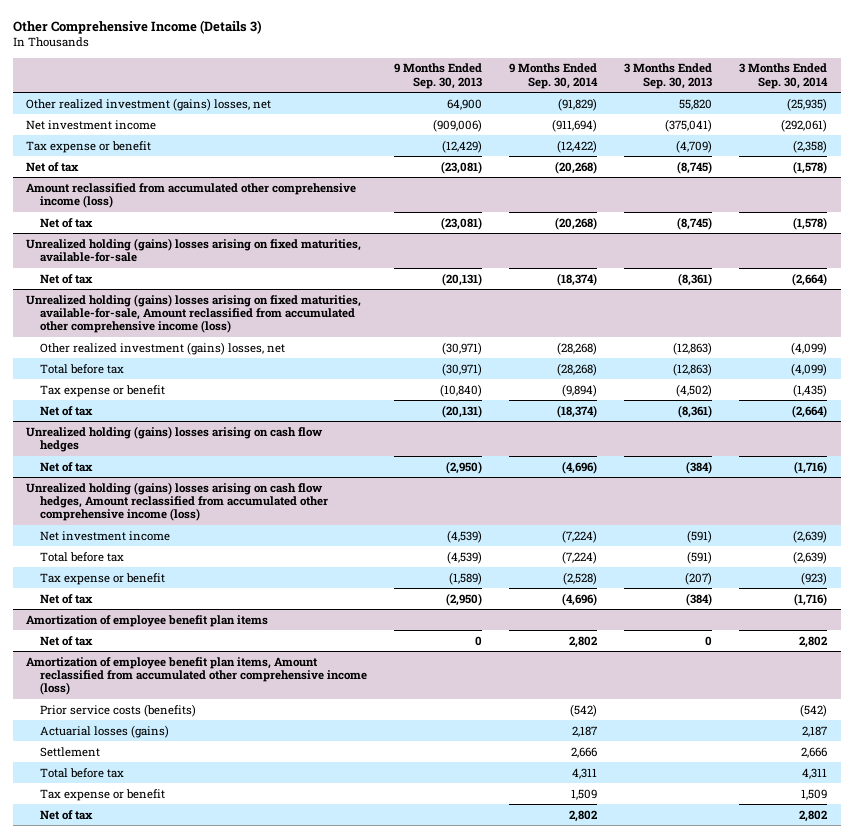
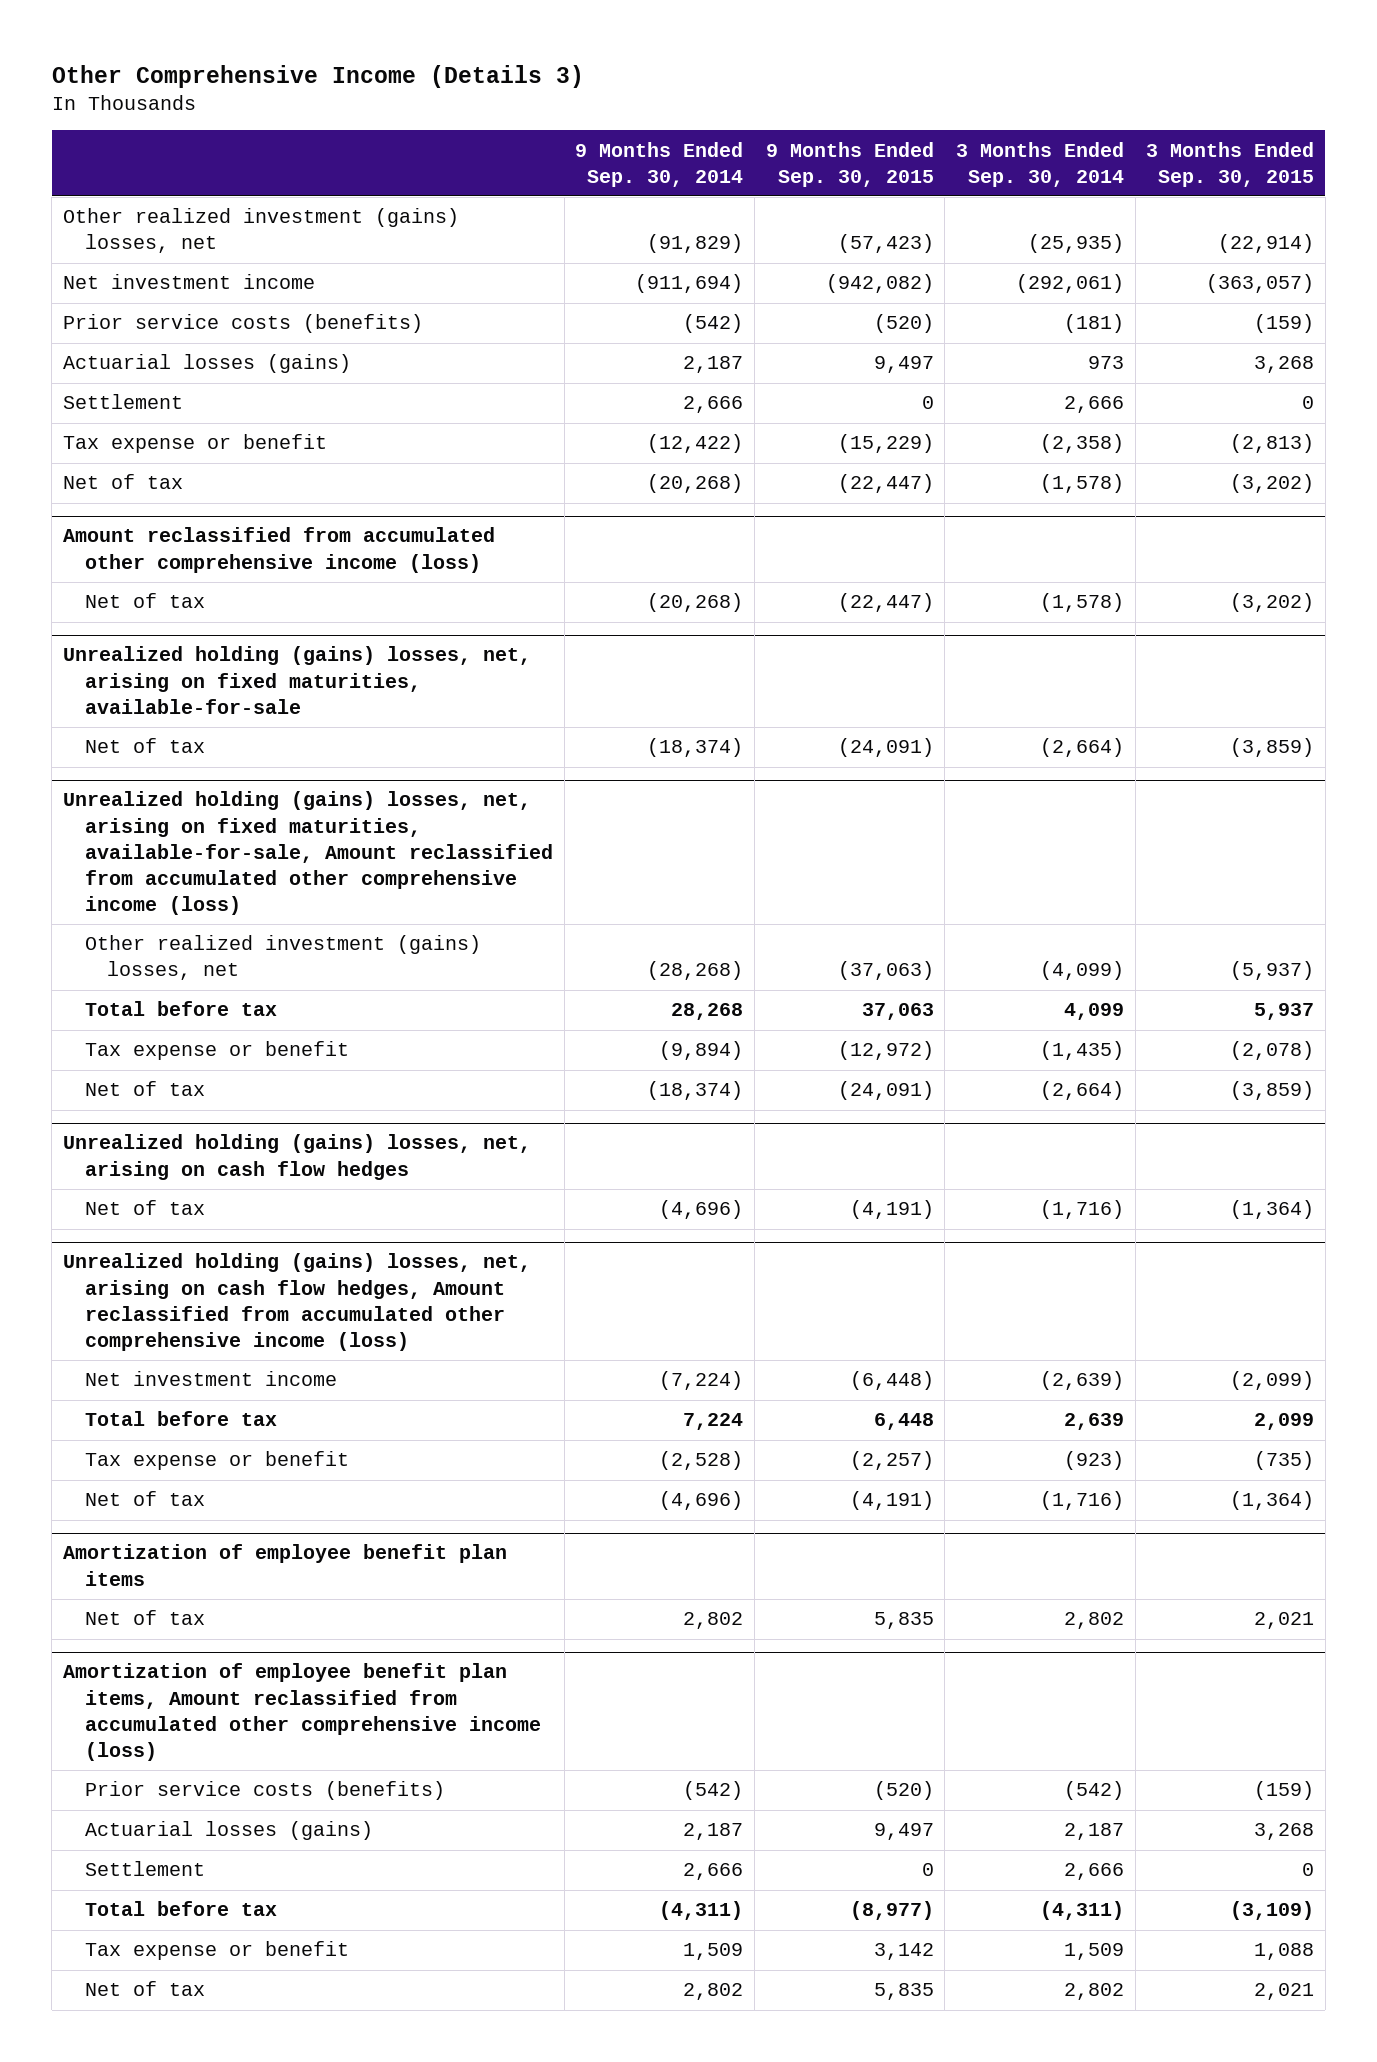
- | 9 Months Ended Sep. 30, 2013 | 9 Months Ended Sep. 30, 2014 | 3 Months Ended Sep. 30, 2013 | 3 Months Ended Sep. 30, 2014
+ | 9 Months Ended Sep. 30, 2014 | 9 Months Ended Sep. 30, 2015 | 3 Months Ended Sep. 30, 2014 | 3 Months Ended Sep. 30, 2015
+ Prior service costs (benefits) | (542) | (520) | (181) | (159)
+ Actuarial losses (gains) | 2,187 | 9,497 | 973 | 3,268
+ Settlement | 2,666 | 0 | 2,666 | 0
- Unrealized holding (gains) losses arising on fixed maturities, available-for-sale
+ Unrealized holding (gains) losses, net, arising on fixed maturities, available-for-sale
- Unrealized holding (gains) losses arising on fixed maturities, available-for-sale, Amount reclassified from accumulated other comprehensive income (loss)
+ Unrealized holding (gains) losses, net, arising on fixed maturities, available-for-sale, Amount reclassified from accumulated other comprehensive income (loss)
- Total before tax | (30,971) | (28,268) | (12,863) | (4,099)
+ Total before tax | 28,268 | 37,063 | 4,099 | 5,937
- Unrealized holding (gains) losses arising on cash flow hedges
+ Unrealized holding (gains) losses, net, arising on cash flow hedges
- Unrealized holding (gains) losses arising on cash flow hedges, Amount reclassified from accumulated other comprehensive income (loss)
+ Unrealized holding (gains) losses, net, arising on cash flow hedges, Amount reclassified from accumulated other comprehensive income (loss)
- Total before tax | (4,539) | (7,224) | (591) | (2,639)
+ Total before tax | 7,224 | 6,448 | 2,639 | 2,099
@ Amortization of employee benefit plan items, Amount reclassified from accumulated other comprehensive income (loss)
- Total before tax | | 4,311 | | 4,311
+ Total before tax | (4,311) | (8,977) | (4,311) | (3,109)

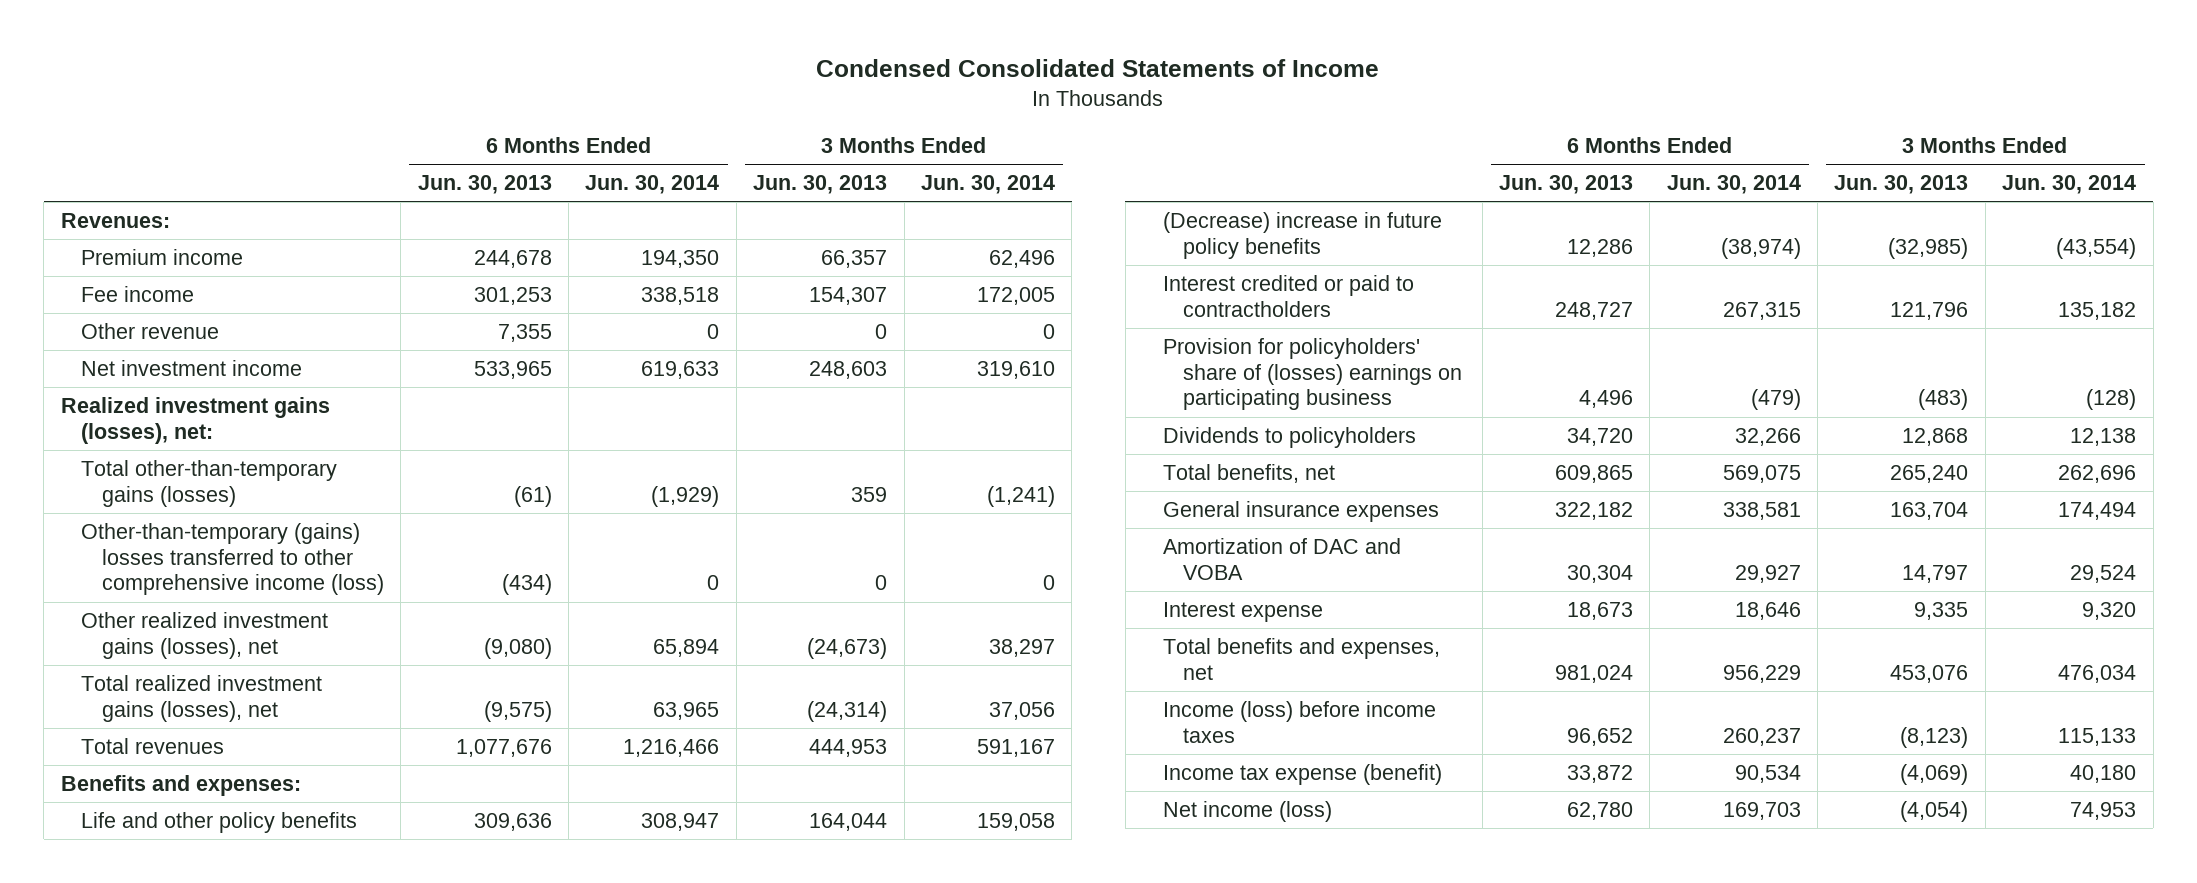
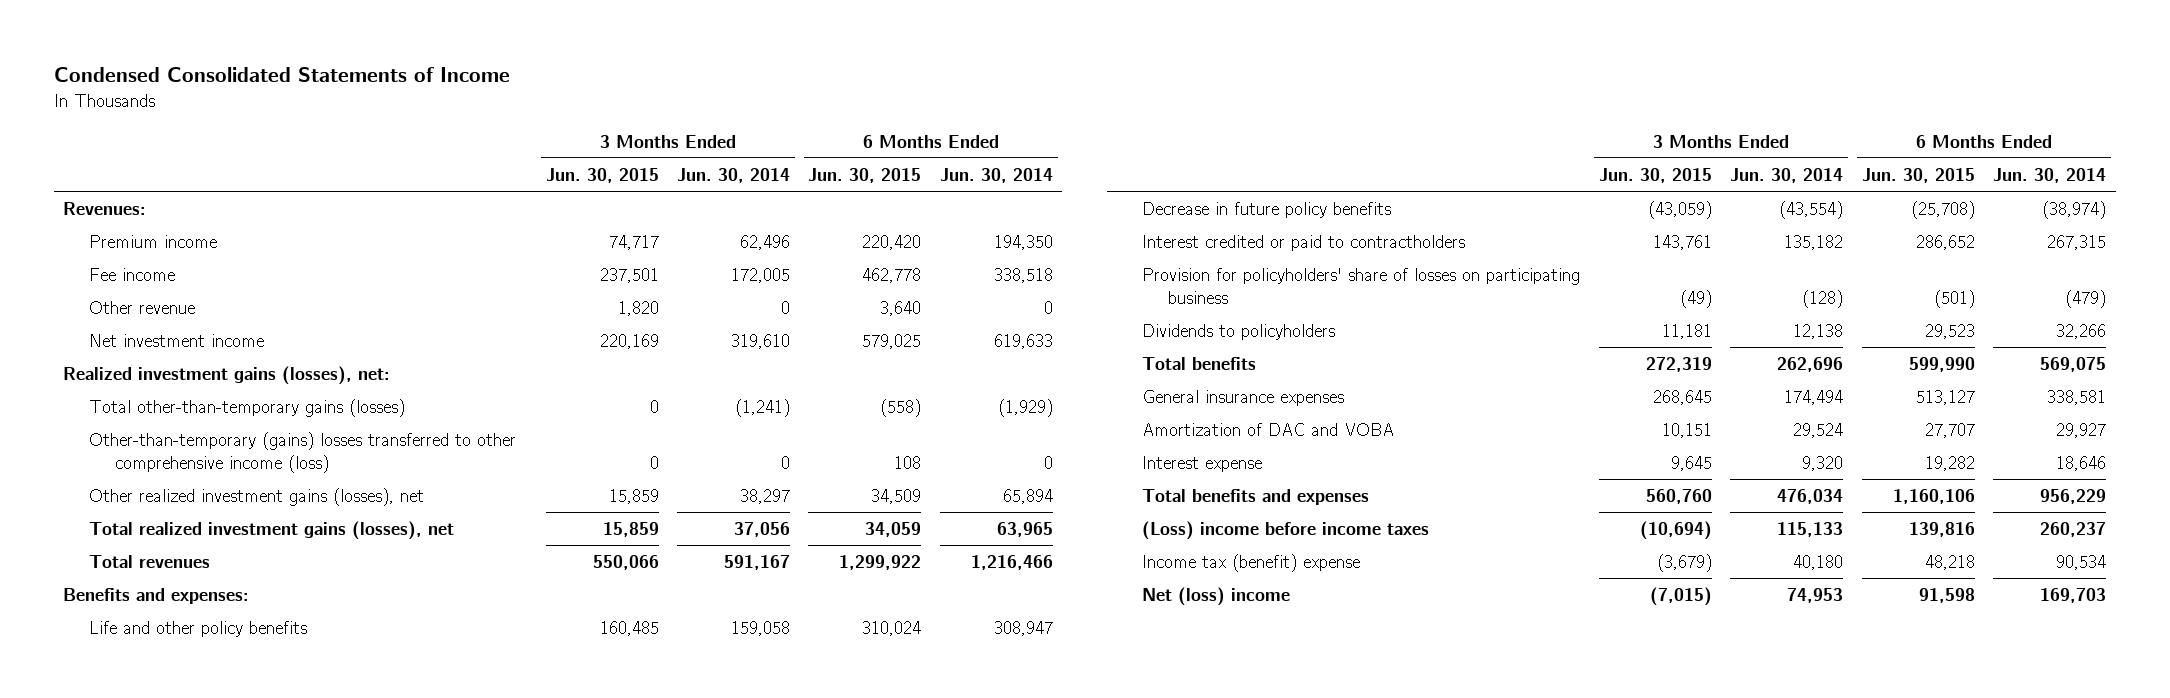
- | 6 Months Ended Jun. 30, 2013 | 6 Months Ended Jun. 30, 2014 | 3 Months Ended Jun. 30, 2013 | 3 Months Ended Jun. 30, 2014
+ | 3 Months Ended Jun. 30, 2015 | 3 Months Ended Jun. 30, 2014 | 6 Months Ended Jun. 30, 2015 | 6 Months Ended Jun. 30, 2014
- (Decrease) increase in future policy benefits | 12,286 | (38,974) | (32,985) | (43,554)
+ Decrease in future policy benefits | (43,059) | (43,554) | (25,708) | (38,974)
- Provision for policyholders' share of (losses) earnings on participating business | 4,496 | (479) | (483) | (128)
+ Provision for policyholders' share of losses on participating business | (49) | (128) | (501) | (479)
- Total benefits, net | 609,865 | 569,075 | 265,240 | 262,696
+ Total benefits | 272,319 | 262,696 | 599,990 | 569,075
- Total benefits and expenses, net | 981,024 | 956,229 | 453,076 | 476,034
- Income (loss) before income taxes | 96,652 | 260,237 | (8,123) | 115,133
- Income tax expense (benefit) | 33,872 | 90,534 | (4,069) | 40,180
- Net income (loss) | 62,780 | 169,703 | (4,054) | 74,953
+ Total benefits and expenses | 560,760 | 476,034 | 1,160,106 | 956,229
+ (Loss) income before income taxes | (10,694) | 115,133 | 139,816 | 260,237
+ Income tax (benefit) expense | (3,679) | 40,180 | 48,218 | 90,534
+ Net (loss) income | (7,015) | 74,953 | 91,598 | 169,703

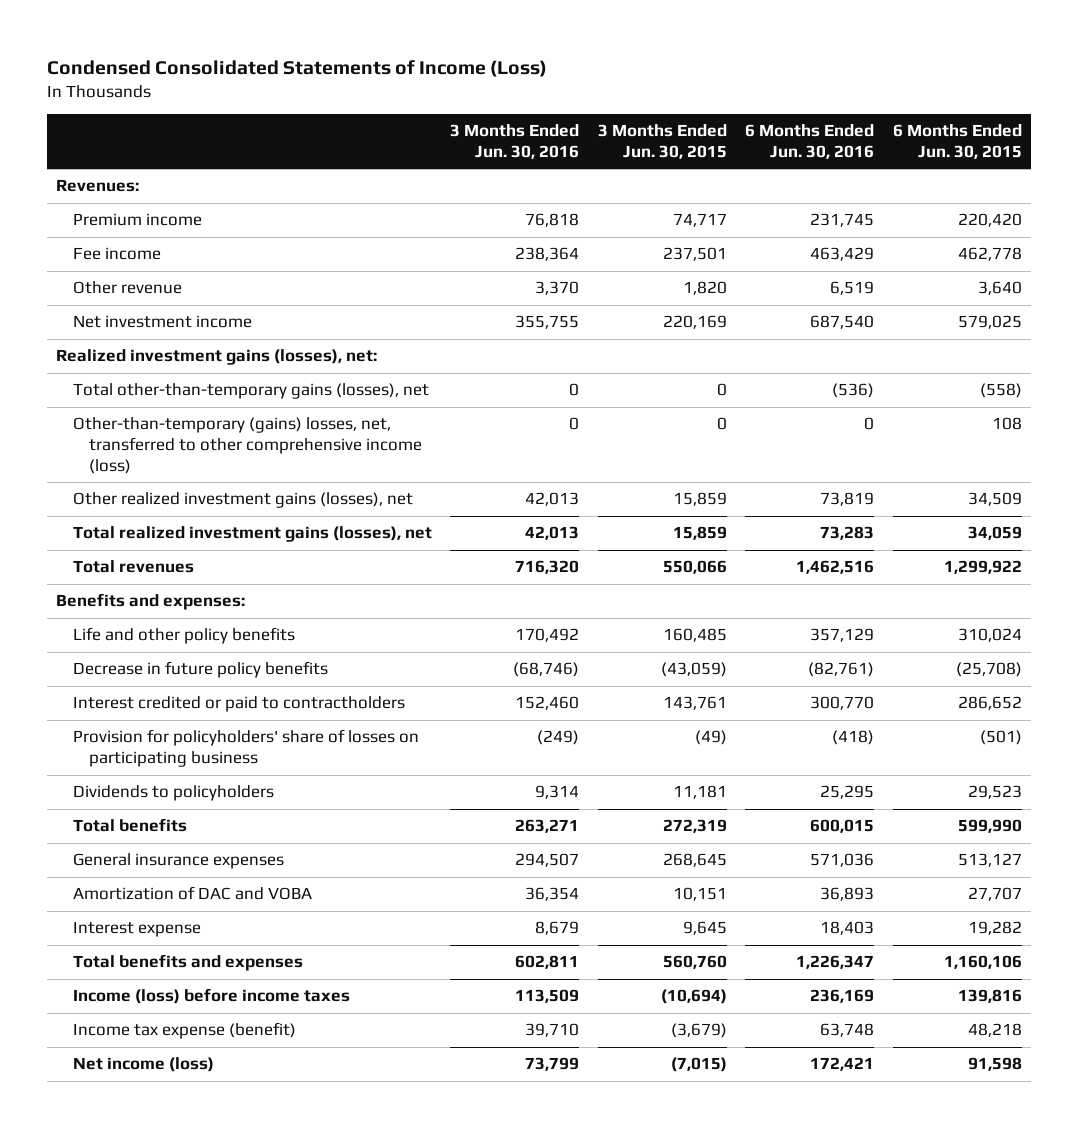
- Condensed Consolidated Statements of Income
+ Condensed Consolidated Statements of Income (Loss)
- | 3 Months Ended Jun. 30, 2015 | 3 Months Ended Jun. 30, 2014 | 6 Months Ended Jun. 30, 2015 | 6 Months Ended Jun. 30, 2014
+ | 3 Months Ended Jun. 30, 2016 | 3 Months Ended Jun. 30, 2015 | 6 Months Ended Jun. 30, 2016 | 6 Months Ended Jun. 30, 2015
- Total other-than-temporary gains (losses) | 0 | (1,241) | (558) | (1,929)
- Other-than-temporary (gains) losses transferred to other comprehensive income (loss) | 0 | 0 | 108 | 0
+ Total other-than-temporary gains (losses), net | 0 | 0 | (536) | (558)
+ Other-than-temporary (gains) losses, net, transferred to other comprehensive income (loss) | 0 | 0 | 0 | 108
- (Loss) income before income taxes | (10,694) | 115,133 | 139,816 | 260,237
- Income tax (benefit) expense | (3,679) | 40,180 | 48,218 | 90,534
- Net (loss) income | (7,015) | 74,953 | 91,598 | 169,703
+ Income (loss) before income taxes | 113,509 | (10,694) | 236,169 | 139,816
+ Income tax expense (benefit) | 39,710 | (3,679) | 63,748 | 48,218
+ Net income (loss) | 73,799 | (7,015) | 172,421 | 91,598

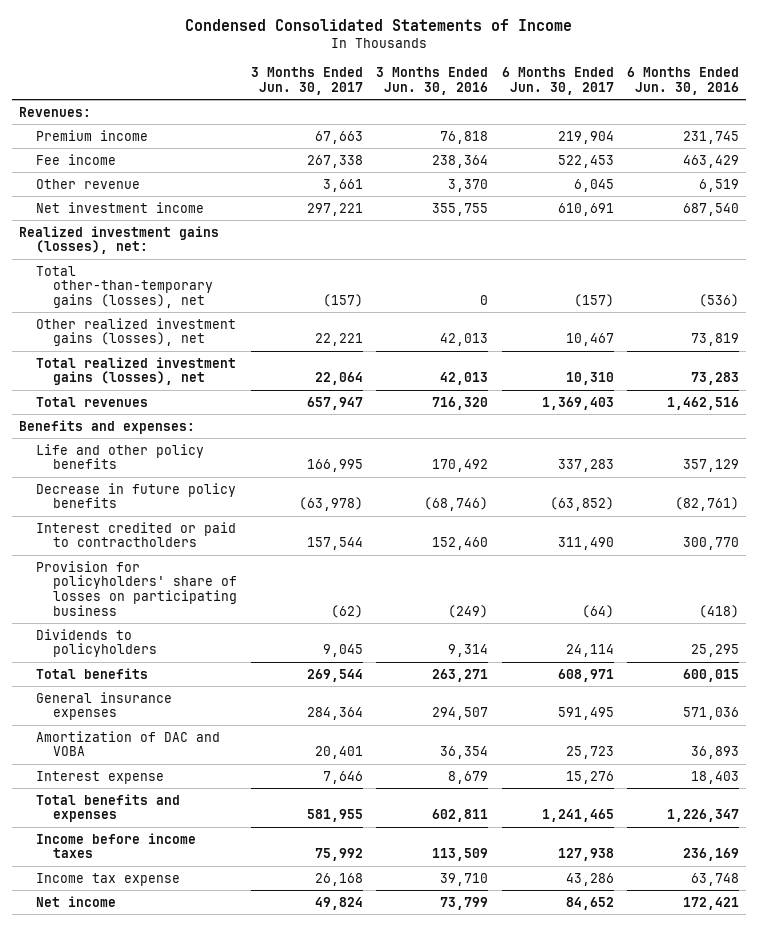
- Condensed Consolidated Statements of Income (Loss)
+ Condensed Consolidated Statements of Income
- | 3 Months Ended Jun. 30, 2016 | 3 Months Ended Jun. 30, 2015 | 6 Months Ended Jun. 30, 2016 | 6 Months Ended Jun. 30, 2015
+ | 3 Months Ended Jun. 30, 2017 | 3 Months Ended Jun. 30, 2016 | 6 Months Ended Jun. 30, 2017 | 6 Months Ended Jun. 30, 2016
- Other-than-temporary (gains) losses, net, transferred to other comprehensive income (loss) | 0 | 0 | 0 | 108
- Income (loss) before income taxes | 113,509 | (10,694) | 236,169 | 139,816
- Income tax expense (benefit) | 39,710 | (3,679) | 63,748 | 48,218
- Net income (loss) | 73,799 | (7,015) | 172,421 | 91,598
+ Income before income taxes | 75,992 | 113,509 | 127,938 | 236,169
+ Income tax expense | 26,168 | 39,710 | 43,286 | 63,748
+ Net income | 49,824 | 73,799 | 84,652 | 172,421

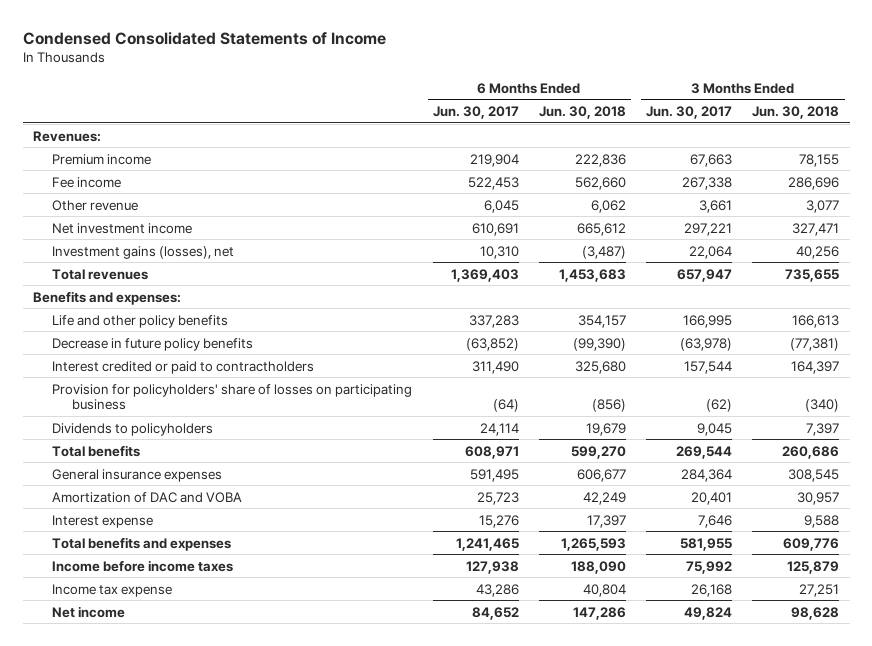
- | 3 Months Ended Jun. 30, 2017 | 3 Months Ended Jun. 30, 2016 | 6 Months Ended Jun. 30, 2017 | 6 Months Ended Jun. 30, 2016
+ | 6 Months Ended Jun. 30, 2017 | 6 Months Ended Jun. 30, 2018 | 3 Months Ended Jun. 30, 2017 | 3 Months Ended Jun. 30, 2018
- Realized investment gains (losses), net:
- Total other-than-temporary gains (losses), net | (157) | 0 | (157) | (536)
- Other realized investment gains (losses), net | 22,221 | 42,013 | 10,467 | 73,819
- Total realized investment gains (losses), net | 22,064 | 42,013 | 10,310 | 73,283
+ Investment gains (losses), net | 10,310 | (3,487) | 22,064 | 40,256

